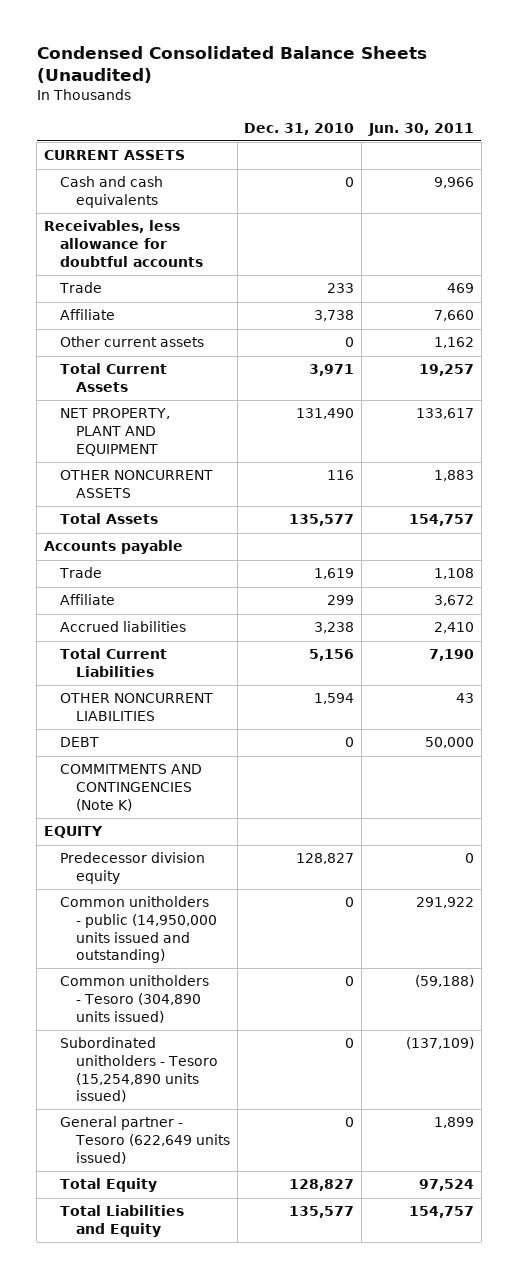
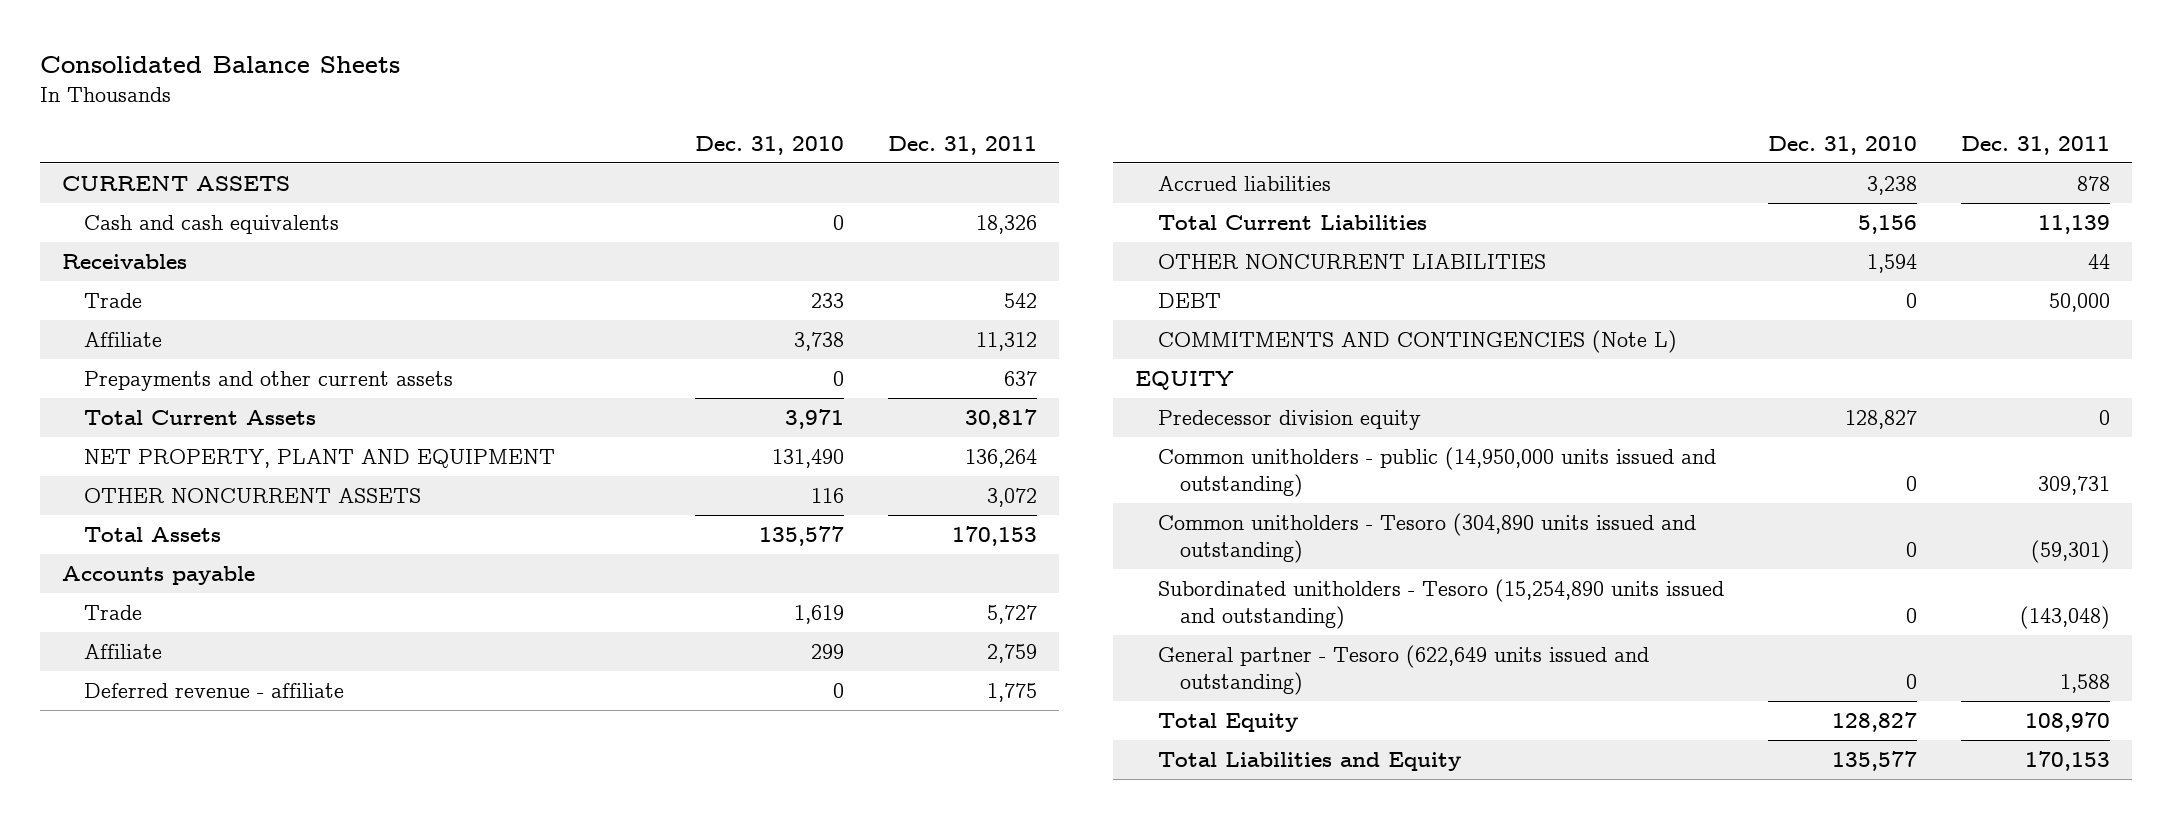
- Condensed Consolidated Balance Sheets (Unaudited)
+ Consolidated Balance Sheets
- | Dec. 31, 2010 | Jun. 30, 2011
+ | Dec. 31, 2010 | Dec. 31, 2011
- Receivables, less allowance for doubtful accounts
+ Receivables
- Other current assets | 0 | 1,162
+ Prepayments and other current assets | 0 | 637
+ Deferred revenue - affiliate | 0 | 1,775
- COMMITMENTS AND CONTINGENCIES (Note K)
+ COMMITMENTS AND CONTINGENCIES (Note L)
- Common unitholders - Tesoro (304,890 units issued) | 0 | (59,188)
- Subordinated unitholders - Tesoro (15,254,890 units issued) | 0 | (137,109)
- General partner - Tesoro (622,649 units issued) | 0 | 1,899
+ Common unitholders - Tesoro (304,890 units issued and outstanding) | 0 | (59,301)
+ Subordinated unitholders - Tesoro (15,254,890 units issued and outstanding) | 0 | (143,048)
+ General partner - Tesoro (622,649 units issued and outstanding) | 0 | 1,588

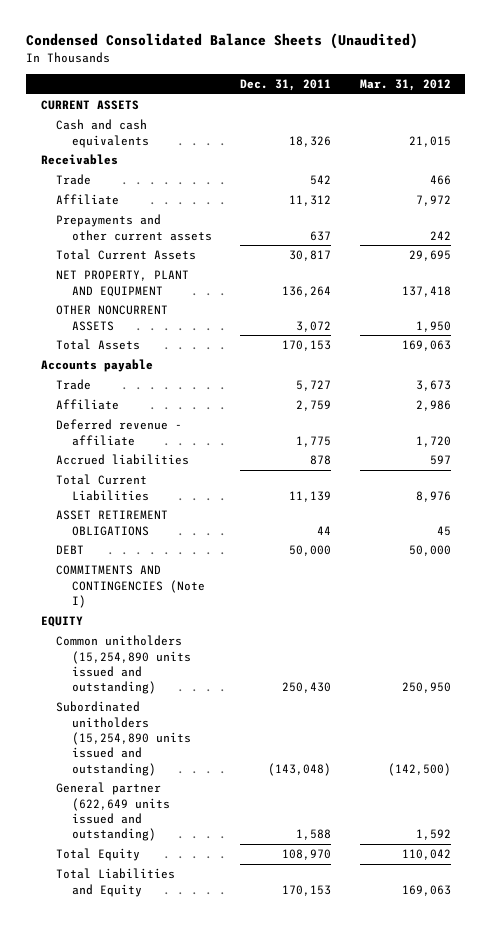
- Consolidated Balance Sheets
+ Condensed Consolidated Balance Sheets (Unaudited)
- | Dec. 31, 2010 | Dec. 31, 2011
+ | Dec. 31, 2011 | Mar. 31, 2012
- OTHER NONCURRENT LIABILITIES | 1,594 | 44
+ ASSET RETIREMENT OBLIGATIONS | 44 | 45
- COMMITMENTS AND CONTINGENCIES (Note L)
+ COMMITMENTS AND CONTINGENCIES (Note I)
- Predecessor division equity | 128,827 | 0
- Common unitholders - public (14,950,000 units issued and outstanding) | 0 | 309,731
- Common unitholders - Tesoro (304,890 units issued and outstanding) | 0 | (59,301)
- Subordinated unitholders - Tesoro (15,254,890 units issued and outstanding) | 0 | (143,048)
- General partner - Tesoro (622,649 units issued and outstanding) | 0 | 1,588
+ Common unitholders (15,254,890 units issued and outstanding) | 250,430 | 250,950
+ Subordinated unitholders (15,254,890 units issued and outstanding) | (143,048) | (142,500)
+ General partner (622,649 units issued and outstanding) | 1,588 | 1,592

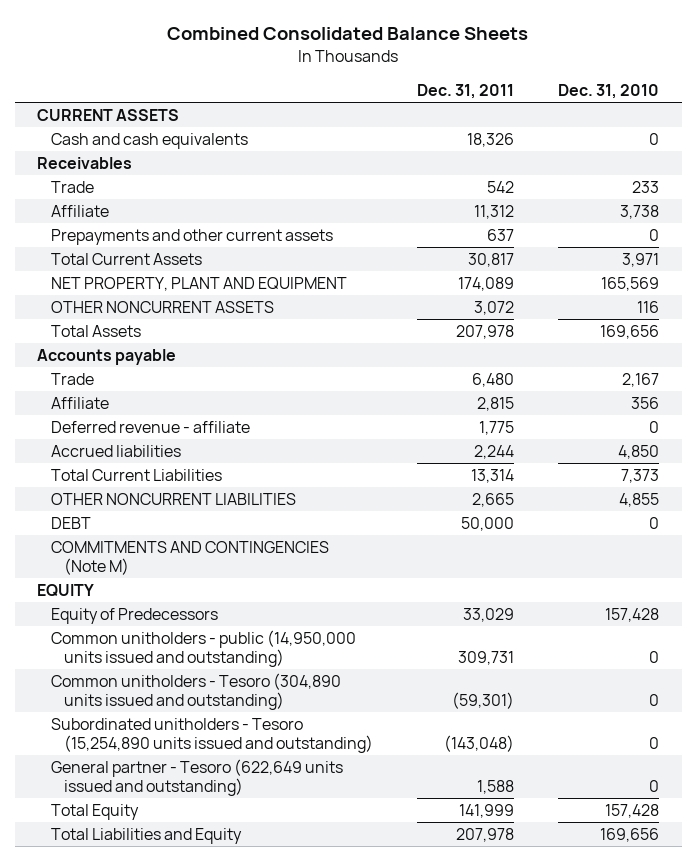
- Condensed Consolidated Balance Sheets (Unaudited)
+ Combined Consolidated Balance Sheets
- | Dec. 31, 2011 | Mar. 31, 2012
+ | Dec. 31, 2011 | Dec. 31, 2010
- NET PROPERTY, PLANT AND EQUIPMENT | 136,264 | 137,418
+ NET PROPERTY, PLANT AND EQUIPMENT | 174,089 | 165,569
- Total Assets | 170,153 | 169,063
+ Total Assets | 207,978 | 169,656
- Trade | 5,727 | 3,673
- Affiliate | 2,759 | 2,986
+ Trade | 6,480 | 2,167
+ Affiliate | 2,815 | 356
- Accrued liabilities | 878 | 597
- Total Current Liabilities | 11,139 | 8,976
- ASSET RETIREMENT OBLIGATIONS | 44 | 45
+ Accrued liabilities | 2,244 | 4,850
+ Total Current Liabilities | 13,314 | 7,373
+ OTHER NONCURRENT LIABILITIES | 2,665 | 4,855
- COMMITMENTS AND CONTINGENCIES (Note I)
+ COMMITMENTS AND CONTINGENCIES (Note M)
- Common unitholders (15,254,890 units issued and outstanding) | 250,430 | 250,950
- Subordinated unitholders (15,254,890 units issued and outstanding) | (143,048) | (142,500)
- General partner (622,649 units issued and outstanding) | 1,588 | 1,592
- Total Equity | 108,970 | 110,042
- Total Liabilities and Equity | 170,153 | 169,063
+ Equity of Predecessors | 33,029 | 157,428
+ Common unitholders - public (14,950,000 units issued and outstanding) | 309,731 | 0
+ Common unitholders - Tesoro (304,890 units issued and outstanding) | (59,301) | 0
+ Subordinated unitholders - Tesoro (15,254,890 units issued and outstanding) | (143,048) | 0
+ General partner - Tesoro (622,649 units issued and outstanding) | 1,588 | 0
+ Total Equity | 141,999 | 157,428
+ Total Liabilities and Equity | 207,978 | 169,656

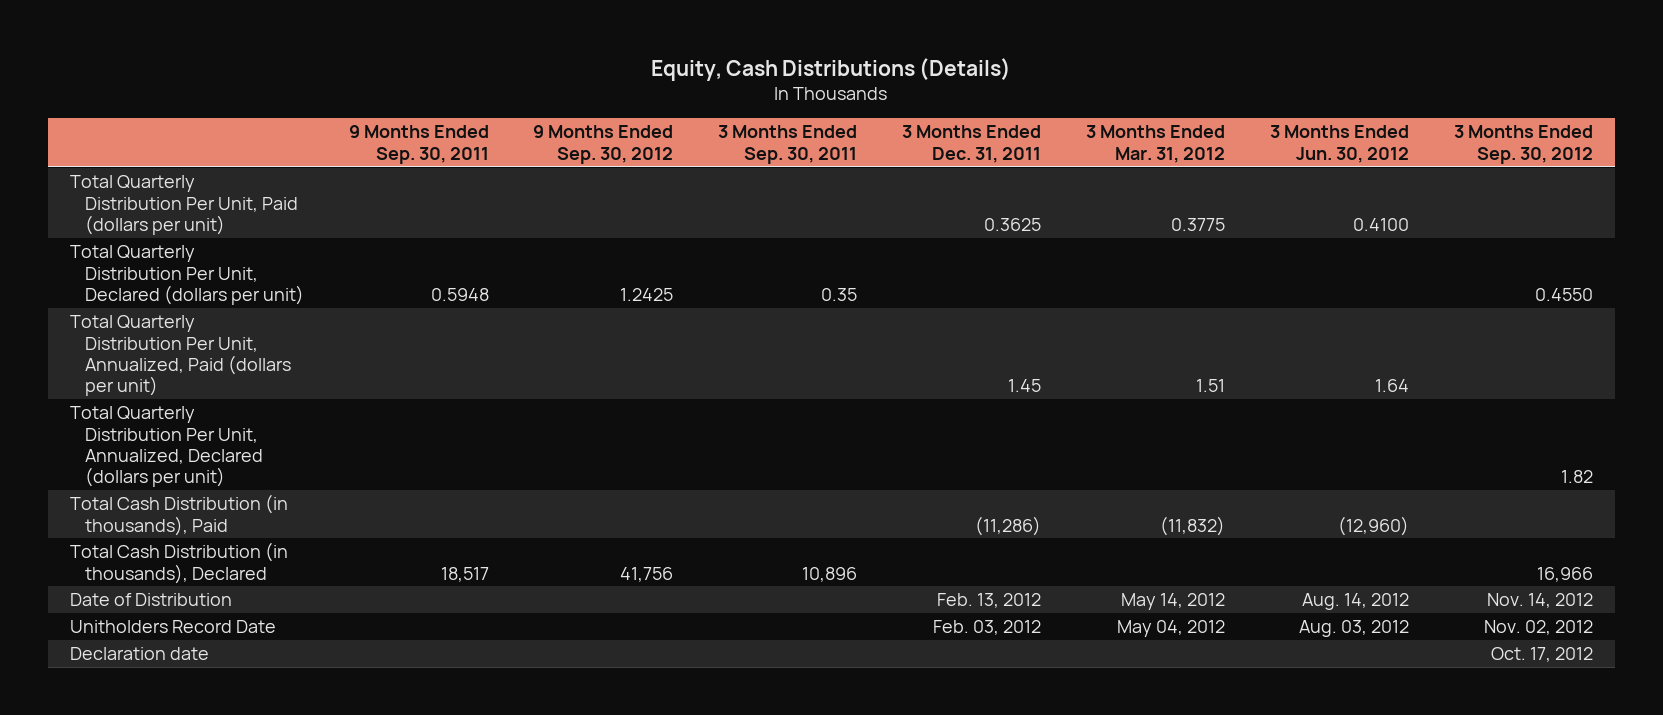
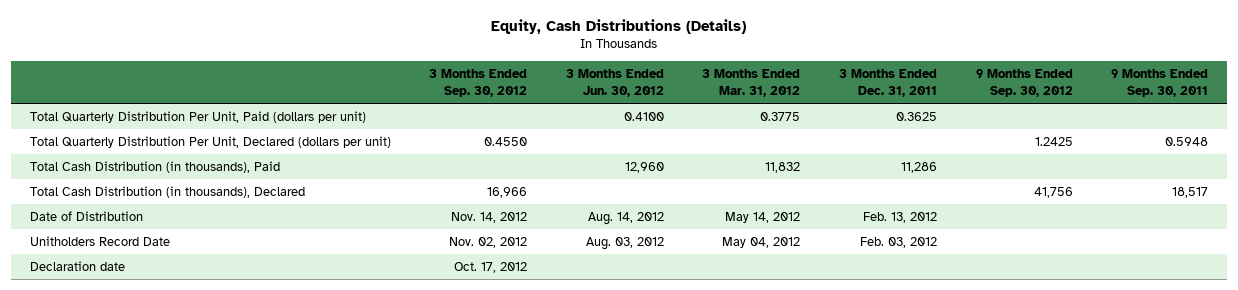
- | 9 Months Ended Sep. 30, 2011 | 9 Months Ended Sep. 30, 2012 | 3 Months Ended Sep. 30, 2011 | 3 Months Ended Dec. 31, 2011 | 3 Months Ended Mar. 31, 2012 | 3 Months Ended Jun. 30, 2012 | 3 Months Ended Sep. 30, 2012
+ | 3 Months Ended Sep. 30, 2012 | 3 Months Ended Jun. 30, 2012 | 3 Months Ended Mar. 31, 2012 | 3 Months Ended Dec. 31, 2011 | 9 Months Ended Sep. 30, 2012 | 9 Months Ended Sep. 30, 2011
- Total Quarterly Distribution Per Unit, Annualized, Paid (dollars per unit) | | | | 1.45 | 1.51 | 1.64 |
- Total Quarterly Distribution Per Unit, Annualized, Declared (dollars per unit) | | | | | | | 1.82
- Total Cash Distribution (in thousands), Paid | | | | (11,286) | (11,832) | (12,960) |
+ Total Cash Distribution (in thousands), Paid | | 12,960 | 11,832 | 11,286 | |

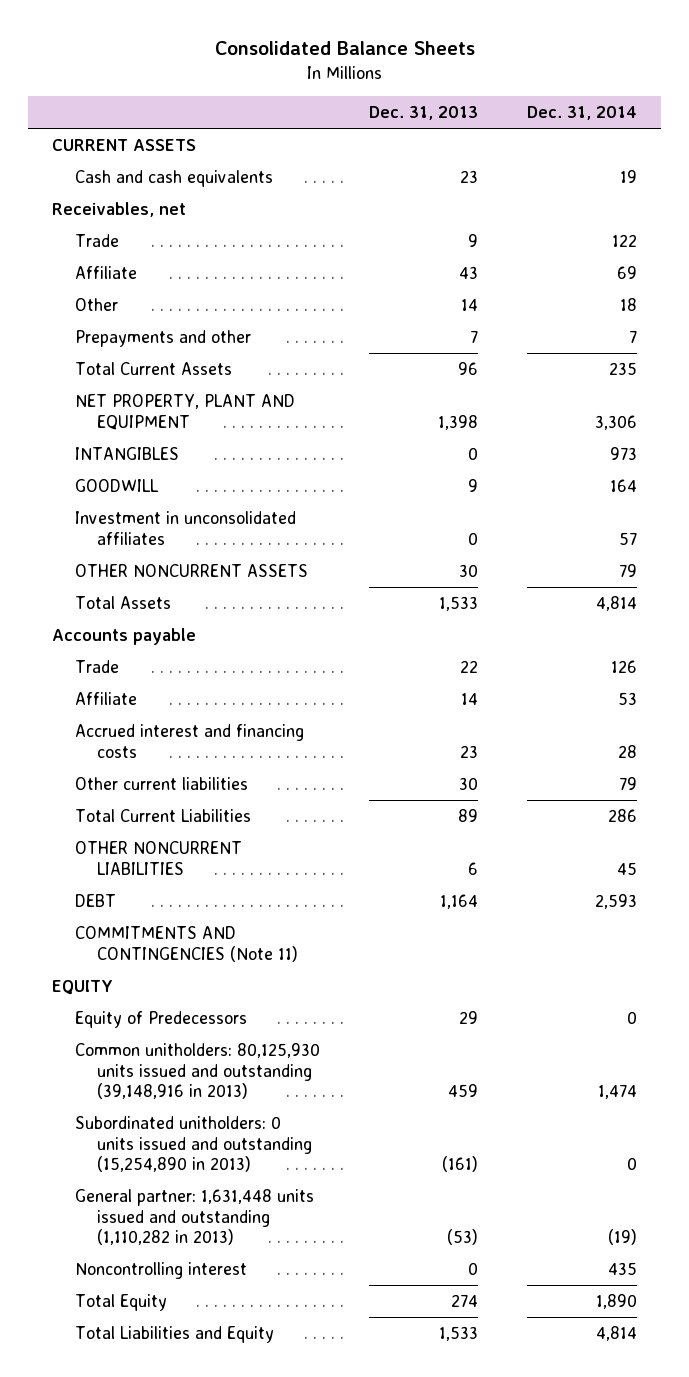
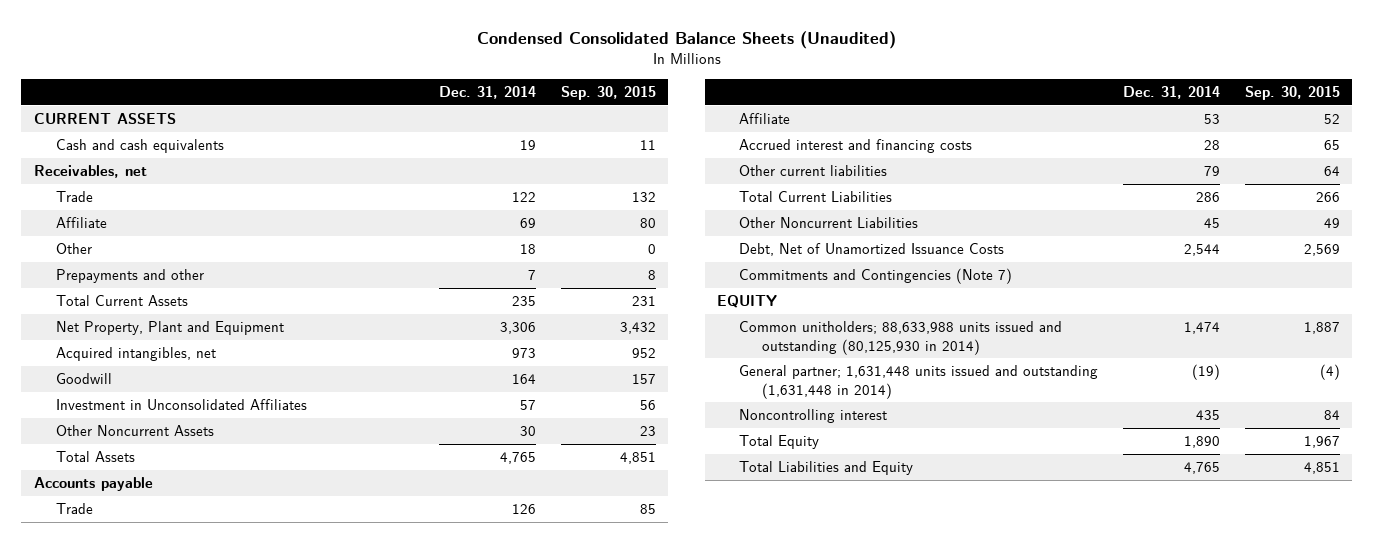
- Consolidated Balance Sheets
+ Condensed Consolidated Balance Sheets (Unaudited)
- | Dec. 31, 2013 | Dec. 31, 2014
+ | Dec. 31, 2014 | Sep. 30, 2015
- NET PROPERTY, PLANT AND EQUIPMENT | 1,398 | 3,306
- INTANGIBLES | 0 | 973
- GOODWILL | 9 | 164
- Investment in unconsolidated affiliates | 0 | 57
- OTHER NONCURRENT ASSETS | 30 | 79
- Total Assets | 1,533 | 4,814
+ Net Property, Plant and Equipment | 3,306 | 3,432
+ Acquired intangibles, net | 973 | 952
+ Goodwill | 164 | 157
+ Investment in Unconsolidated Affiliates | 57 | 56
+ Other Noncurrent Assets | 30 | 23
+ Total Assets | 4,765 | 4,851
- OTHER NONCURRENT LIABILITIES | 6 | 45
- DEBT | 1,164 | 2,593
- COMMITMENTS AND CONTINGENCIES (Note 11)
+ Other Noncurrent Liabilities | 45 | 49
+ Debt, Net of Unamortized Issuance Costs | 2,544 | 2,569
+ Commitments and Contingencies (Note 7)
- Equity of Predecessors | 29 | 0
- Common unitholders: 80,125,930 units issued and outstanding (39,148,916 in 2013) | 459 | 1,474
- Subordinated unitholders: 0 units issued and outstanding (15,254,890 in 2013) | (161) | 0
- General partner: 1,631,448 units issued and outstanding (1,110,282 in 2013) | (53) | (19)
+ Common unitholders; 88,633,988 units issued and outstanding (80,125,930 in 2014) | 1,474 | 1,887
+ General partner; 1,631,448 units issued and outstanding (1,631,448 in 2014) | (19) | (4)
- Total Liabilities and Equity | 1,533 | 4,814
+ Total Liabilities and Equity | 4,765 | 4,851

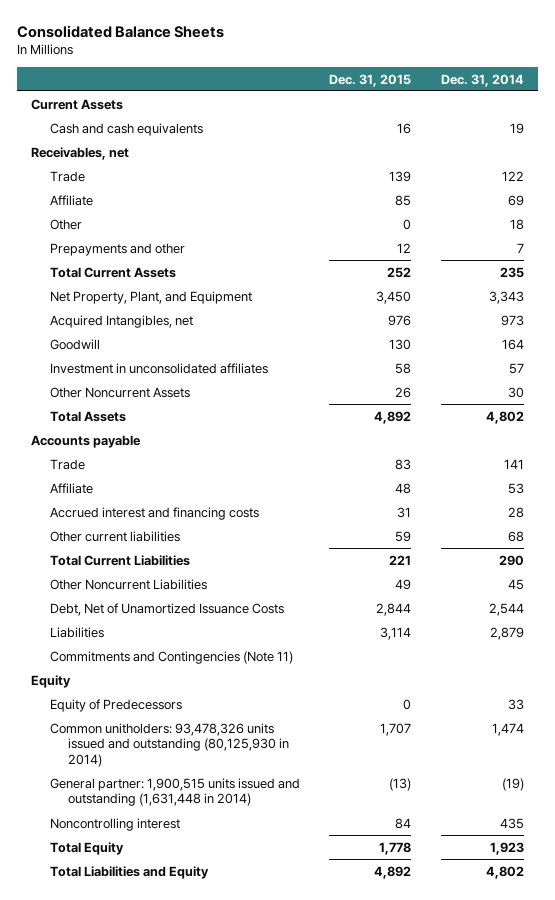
- Condensed Consolidated Balance Sheets (Unaudited)
+ Consolidated Balance Sheets
- | Dec. 31, 2014 | Sep. 30, 2015
+ | Dec. 31, 2015 | Dec. 31, 2014
- CURRENT ASSETS
+ Current Assets
- Net Property, Plant and Equipment | 3,306 | 3,432
- Acquired intangibles, net | 973 | 952
+ Net Property, Plant, and Equipment | 3,450 | 3,343
+ Acquired Intangibles, net | 976 | 973
- Investment in Unconsolidated Affiliates | 57 | 56
+ Investment in unconsolidated affiliates | 58 | 57
- Total Assets | 4,765 | 4,851
+ Total Assets | 4,892 | 4,802
- Trade | 126 | 85
+ Trade | 83 | 141
- Other current liabilities | 79 | 64
- Total Current Liabilities | 286 | 266
+ Other current liabilities | 59 | 68
+ Total Current Liabilities | 221 | 290
- Commitments and Contingencies (Note 7)
- EQUITY
- Common unitholders; 88,633,988 units issued and outstanding (80,125,930 in 2014) | 1,474 | 1,887
- General partner; 1,631,448 units issued and outstanding (1,631,448 in 2014) | (19) | (4)
+ Liabilities | 3,114 | 2,879
+ Commitments and Contingencies (Note 11)
+ Equity
+ Equity of Predecessors | 0 | 33
+ Common unitholders: 93,478,326 units issued and outstanding (80,125,930 in 2014) | 1,707 | 1,474
+ General partner: 1,900,515 units issued and outstanding (1,631,448 in 2014) | (13) | (19)
- Total Equity | 1,890 | 1,967
- Total Liabilities and Equity | 4,765 | 4,851
+ Total Equity | 1,778 | 1,923
+ Total Liabilities and Equity | 4,892 | 4,802

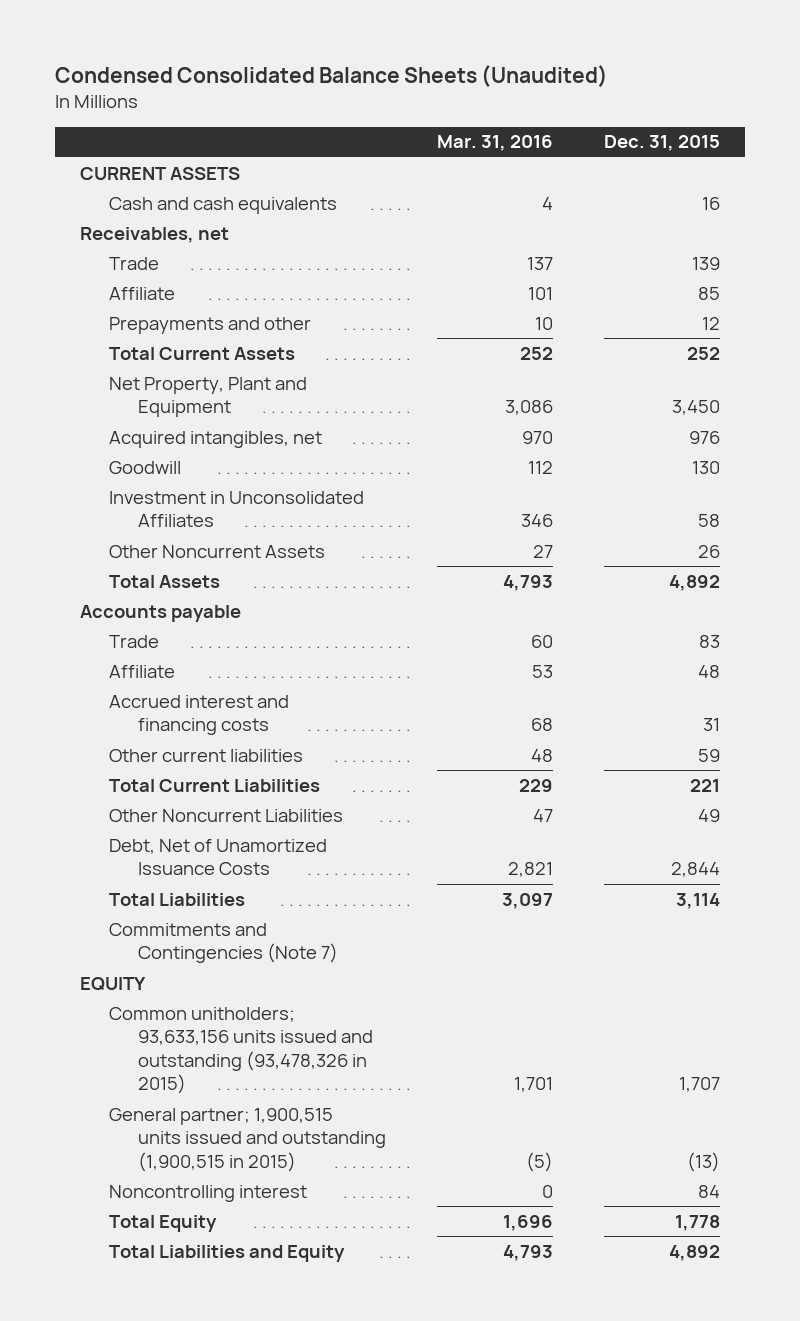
- Consolidated Balance Sheets
+ Condensed Consolidated Balance Sheets (Unaudited)
- | Dec. 31, 2015 | Dec. 31, 2014
+ | Mar. 31, 2016 | Dec. 31, 2015
- Current Assets
+ CURRENT ASSETS
- Other | 0 | 18
- Net Property, Plant, and Equipment | 3,450 | 3,343
- Acquired Intangibles, net | 976 | 973
+ Net Property, Plant and Equipment | 3,086 | 3,450
+ Acquired intangibles, net | 970 | 976
- Investment in unconsolidated affiliates | 58 | 57
+ Investment in Unconsolidated Affiliates | 346 | 58
- Liabilities | 3,114 | 2,879
- Commitments and Contingencies (Note 11)
- Equity
- Equity of Predecessors | 0 | 33
- Common unitholders: 93,478,326 units issued and outstanding (80,125,930 in 2014) | 1,707 | 1,474
- General partner: 1,900,515 units issued and outstanding (1,631,448 in 2014) | (13) | (19)
+ Total Liabilities | 3,097 | 3,114
+ Commitments and Contingencies (Note 7)
+ EQUITY
+ Common unitholders; 93,633,156 units issued and outstanding (93,478,326 in 2015) | 1,701 | 1,707
+ General partner; 1,900,515 units issued and outstanding (1,900,515 in 2015) | (5) | (13)

